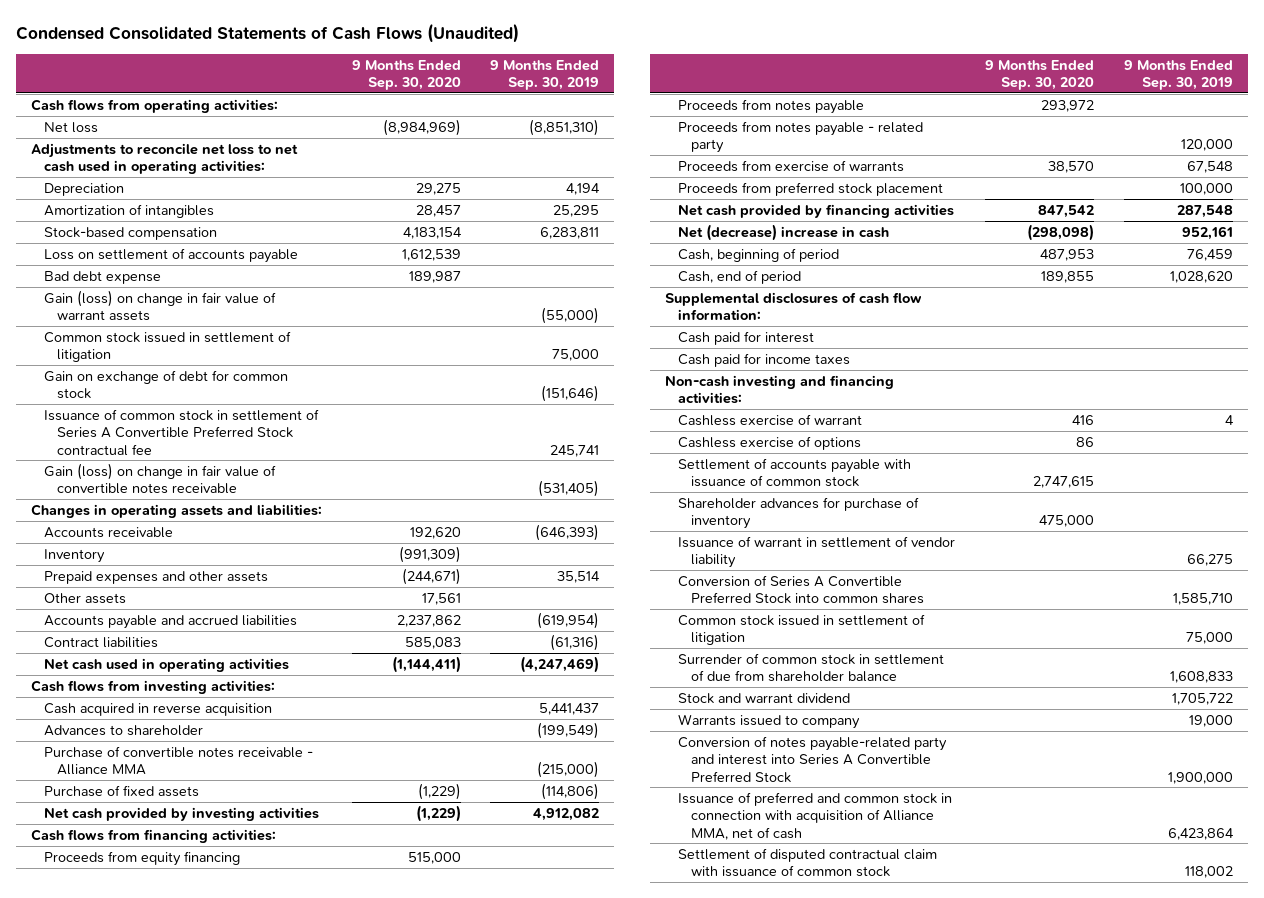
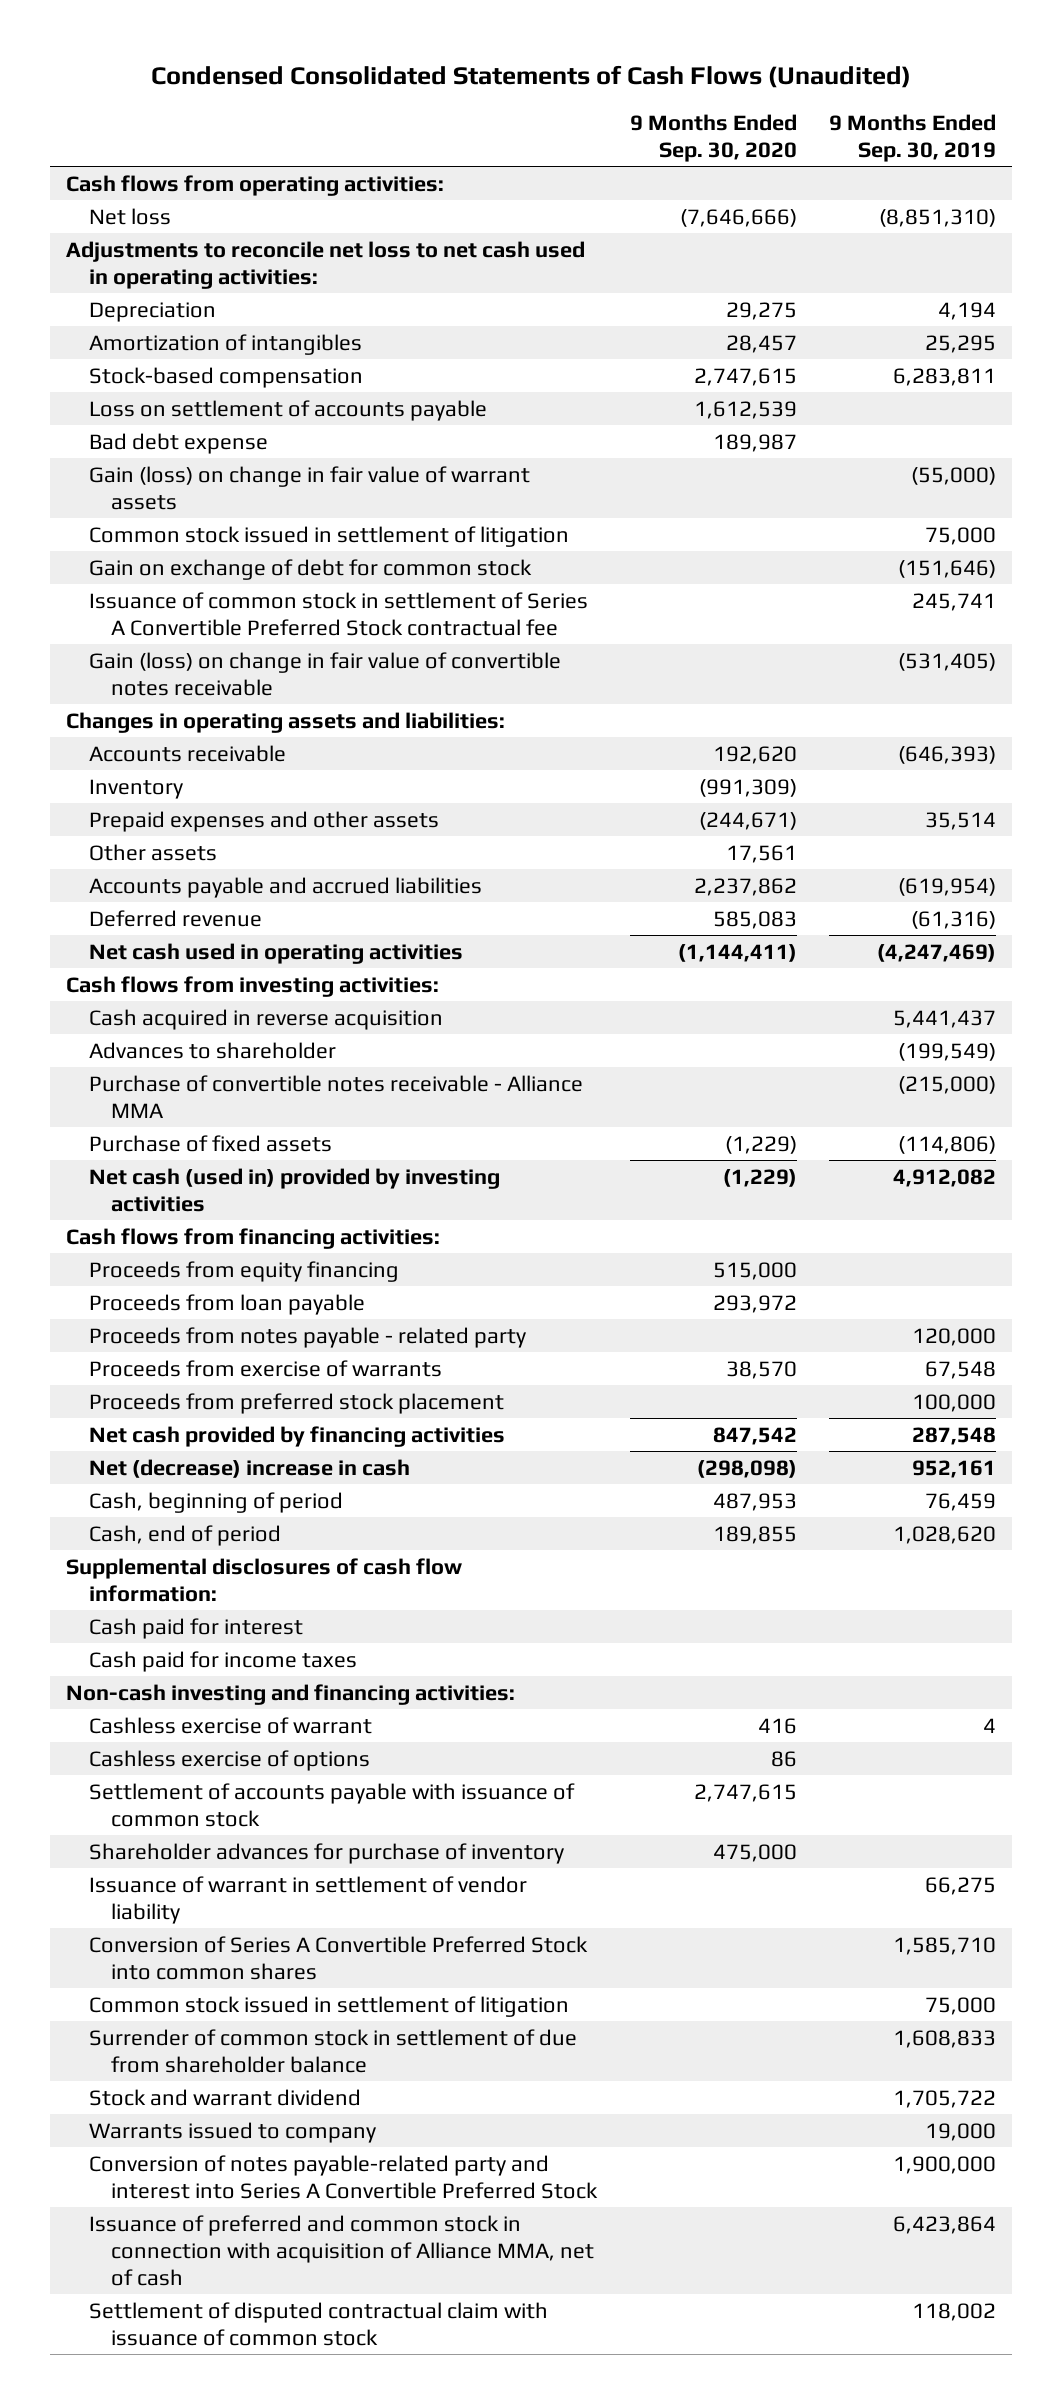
- Net loss | (8,984,969) | (8,851,310)
+ Net loss | (7,646,666) | (8,851,310)
- Stock-based compensation | 4,183,154 | 6,283,811
+ Stock-based compensation | 2,747,615 | 6,283,811
- Contract liabilities | 585,083 | (61,316)
+ Deferred revenue | 585,083 | (61,316)
- Net cash provided by investing activities | (1,229) | 4,912,082
+ Net cash (used in) provided by investing activities | (1,229) | 4,912,082
- Proceeds from notes payable | 293,972 |
+ Proceeds from loan payable | 293,972 |

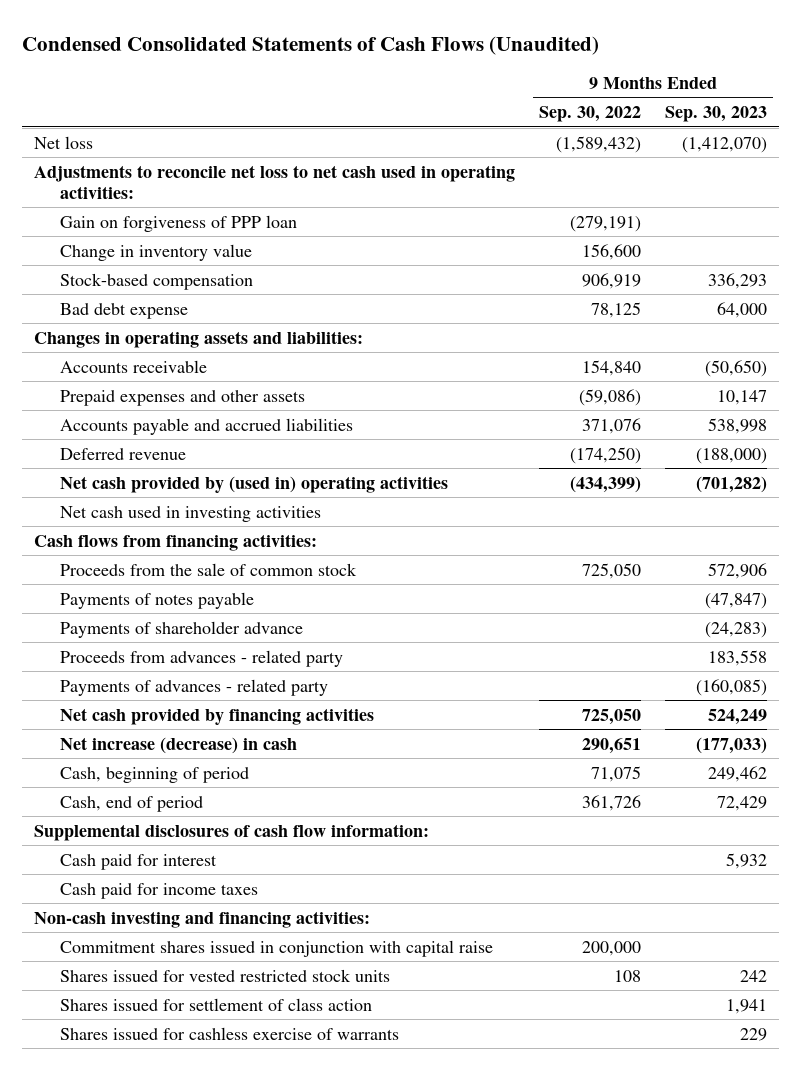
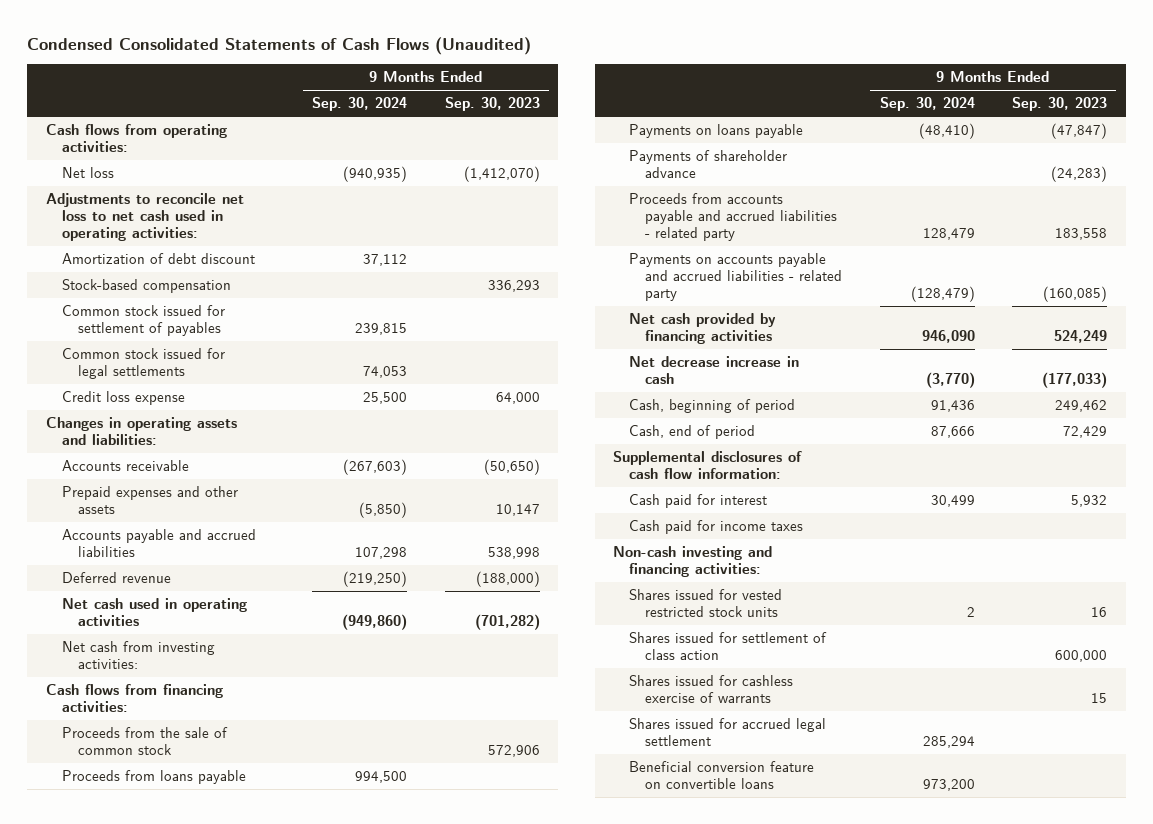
- | 9 Months Ended Sep. 30, 2022 | 9 Months Ended Sep. 30, 2023
+ | 9 Months Ended Sep. 30, 2024 | 9 Months Ended Sep. 30, 2023
+ Cash flows from operating activities:
- Gain on forgiveness of PPP loan | (279,191) |
- Change in inventory value | 156,600 |
+ Amortization of debt discount | 37,112 |
- Bad debt expense | 78,125 | 64,000
+ Common stock issued for settlement of payables | 239,815 |
+ Common stock issued for legal settlements | 74,053 |
+ Credit loss expense | 25,500 | 64,000
- Net cash provided by (used in) operating activities | (434,399) | (701,282)
- Net cash used in investing activities
+ Net cash used in operating activities | (949,860) | (701,282)
+ Net cash from investing activities:
- Payments of notes payable | | (47,847)
+ Proceeds from loans payable | 994,500 |
+ Payments on loans payable | (48,410) | (47,847)
- Proceeds from advances - related party | | 183,558
- Payments of advances - related party | | (160,085)
+ Proceeds from accounts payable and accrued liabilities - related party | 128,479 | 183,558
+ Payments on accounts payable and accrued liabilities - related party | (128,479) | (160,085)
- Net increase (decrease) in cash | 290,651 | (177,033)
+ Net decrease increase in cash | (3,770) | (177,033)
- Commitment shares issued in conjunction with capital raise | 200,000 |
- Shares issued for vested restricted stock units | 108 | 242
- Shares issued for settlement of class action | | 1,941
- Shares issued for cashless exercise of warrants | | 229
+ Shares issued for vested restricted stock units | 2 | 16
+ Shares issued for settlement of class action | | 600,000
+ Shares issued for cashless exercise of warrants | | 15
+ Shares issued for accrued legal settlement | 285,294 |
+ Beneficial conversion feature on convertible loans | 973,200 |

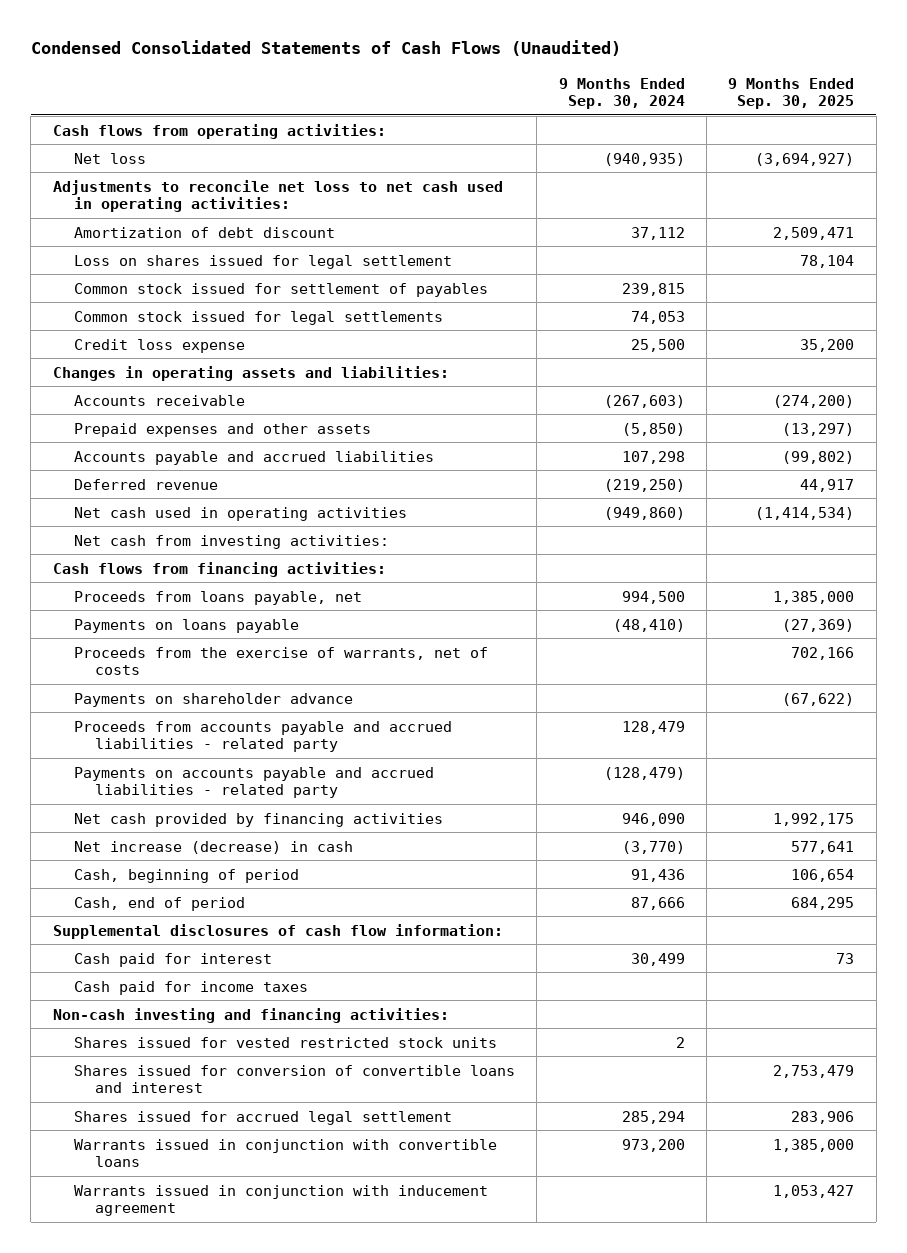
- | 9 Months Ended Sep. 30, 2024 | 9 Months Ended Sep. 30, 2023
+ | 9 Months Ended Sep. 30, 2024 | 9 Months Ended Sep. 30, 2025
- Stock-based compensation | | 336,293
+ Loss on shares issued for legal settlement | | 78,104
- Proceeds from the sale of common stock | | 572,906
- Proceeds from loans payable | 994,500 |
+ Proceeds from loans payable, net | 994,500 | 1,385,000
- Payments of shareholder advance | | (24,283)
+ Proceeds from the exercise of warrants, net of costs | | 702,166
+ Payments on shareholder advance | | (67,622)
- Net decrease increase in cash | (3,770) | (177,033)
+ Net increase (decrease) in cash | (3,770) | 577,641
- Shares issued for settlement of class action | | 600,000
- Shares issued for cashless exercise of warrants | | 15
+ Shares issued for conversion of convertible loans and interest | | 2,753,479
- Beneficial conversion feature on convertible loans | 973,200 |
+ Warrants issued in conjunction with convertible loans | 973,200 | 1,385,000
+ Warrants issued in conjunction with inducement agreement | | 1,053,427

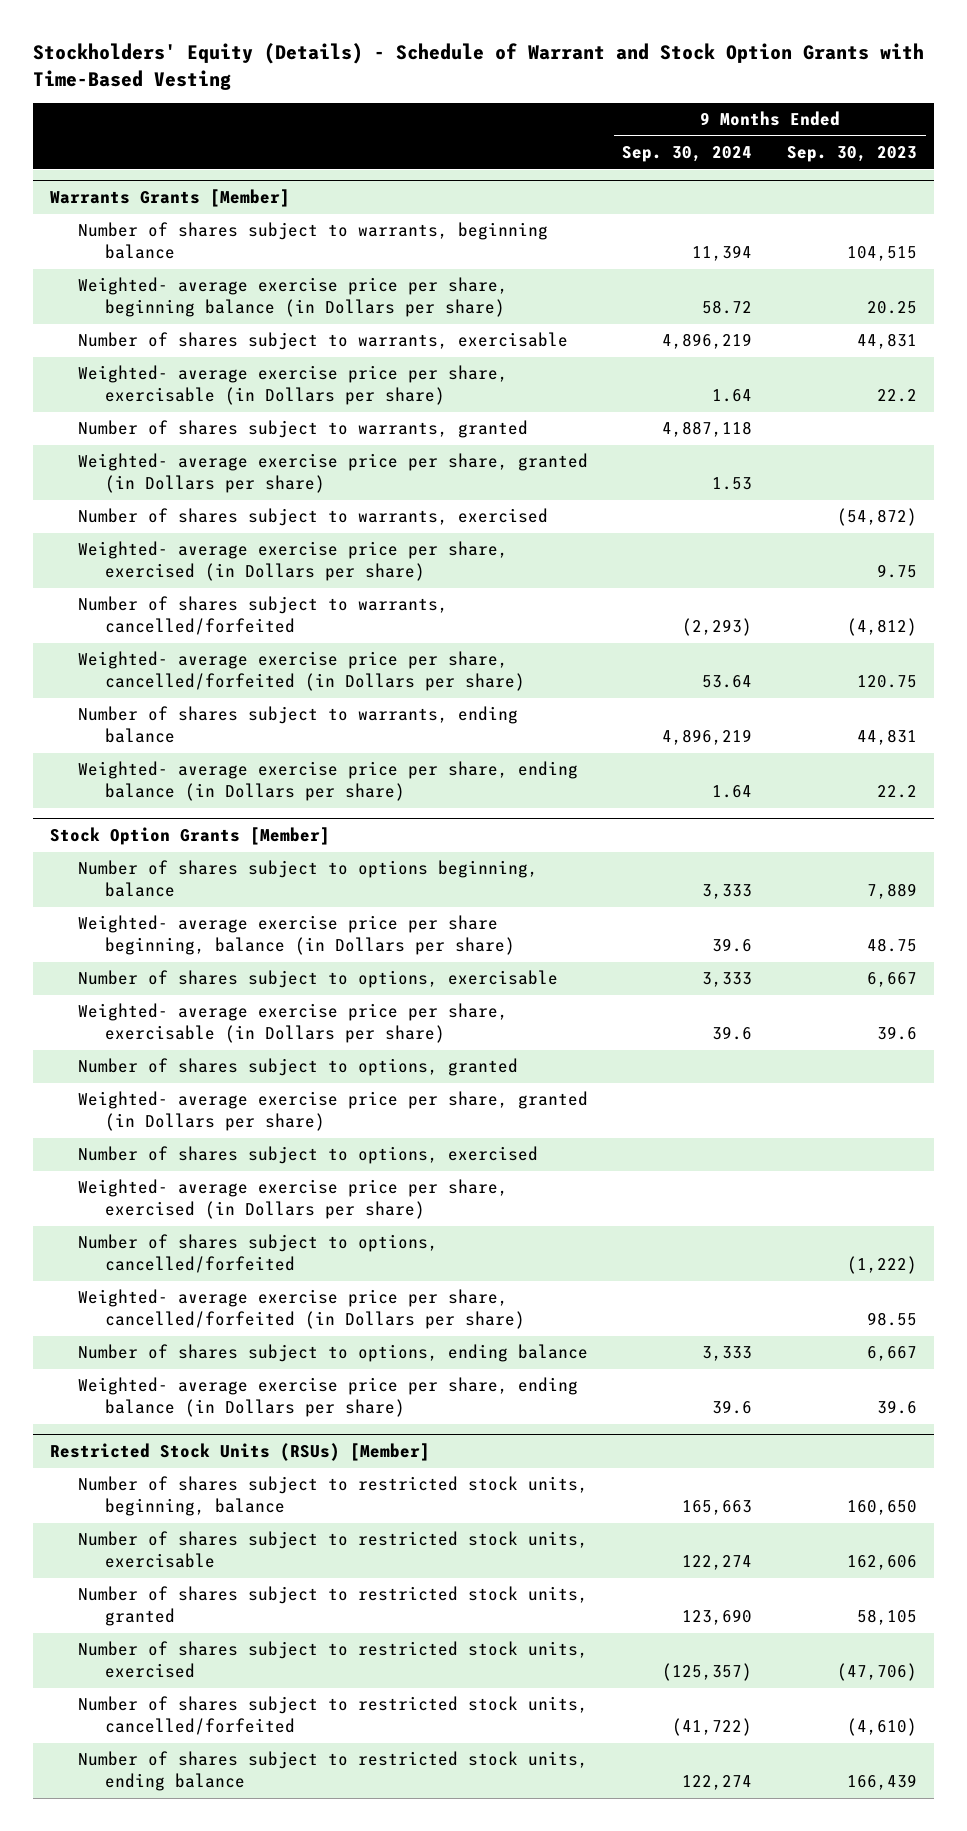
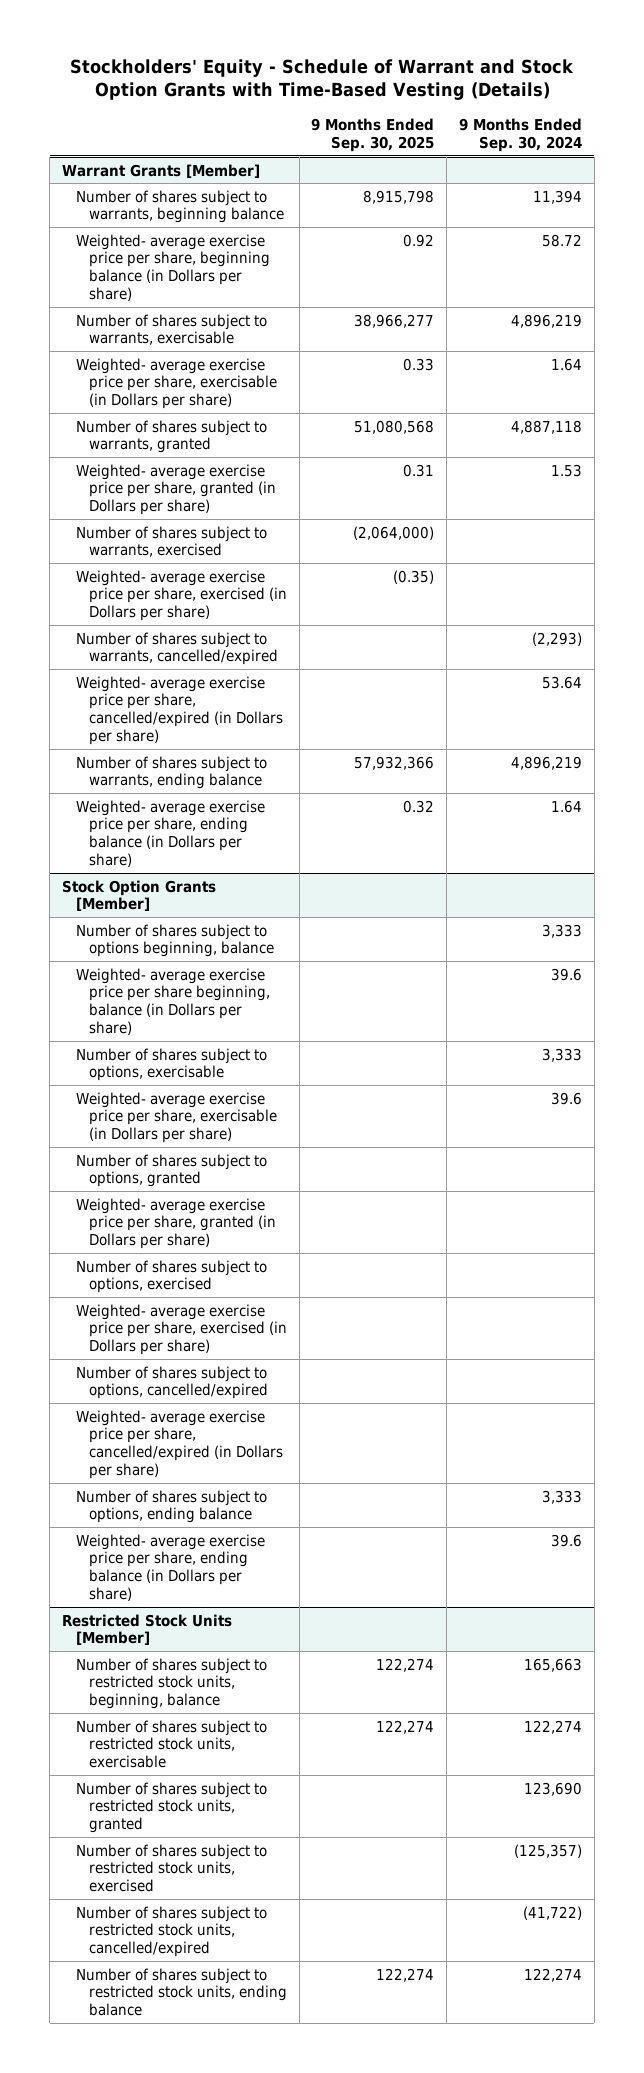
- Stockholders' Equity (Details) - Schedule of Warrant and Stock Option Grants with Time-Based Vesting
+ Stockholders' Equity - Schedule of Warrant and Stock Option Grants with Time-Based Vesting (Details)
- | 9 Months Ended Sep. 30, 2024 | 9 Months Ended Sep. 30, 2023
+ | 9 Months Ended Sep. 30, 2025 | 9 Months Ended Sep. 30, 2024
- Warrants Grants [Member]
+ Warrant Grants [Member]
- Number of shares subject to warrants, cancelled/forfeited | (2,293) | (4,812)
- Weighted- average exercise price per share, cancelled/forfeited (in Dollars per share) | 53.64 | 120.75
+ Number of shares subject to warrants, cancelled/expired | | (2,293)
+ Weighted- average exercise price per share, cancelled/expired (in Dollars per share) | | 53.64
@ Stock Option Grants [Member]
- Number of shares subject to options, cancelled/forfeited | | (1,222)
- Weighted- average exercise price per share, cancelled/forfeited (in Dollars per share) | | 98.55
+ Number of shares subject to options, cancelled/expired
+ Weighted- average exercise price per share, cancelled/expired (in Dollars per share)
- Restricted Stock Units (RSUs) [Member]
+ Restricted Stock Units [Member]
- Number of shares subject to restricted stock units, cancelled/forfeited | (41,722) | (4,610)
+ Number of shares subject to restricted stock units, cancelled/expired | | (41,722)

